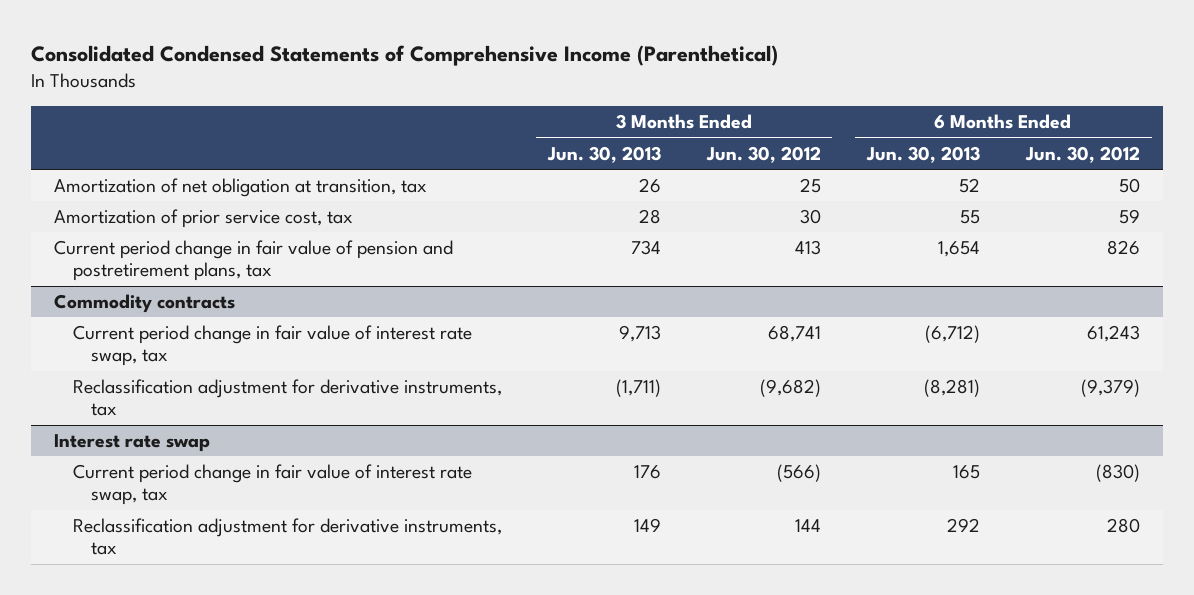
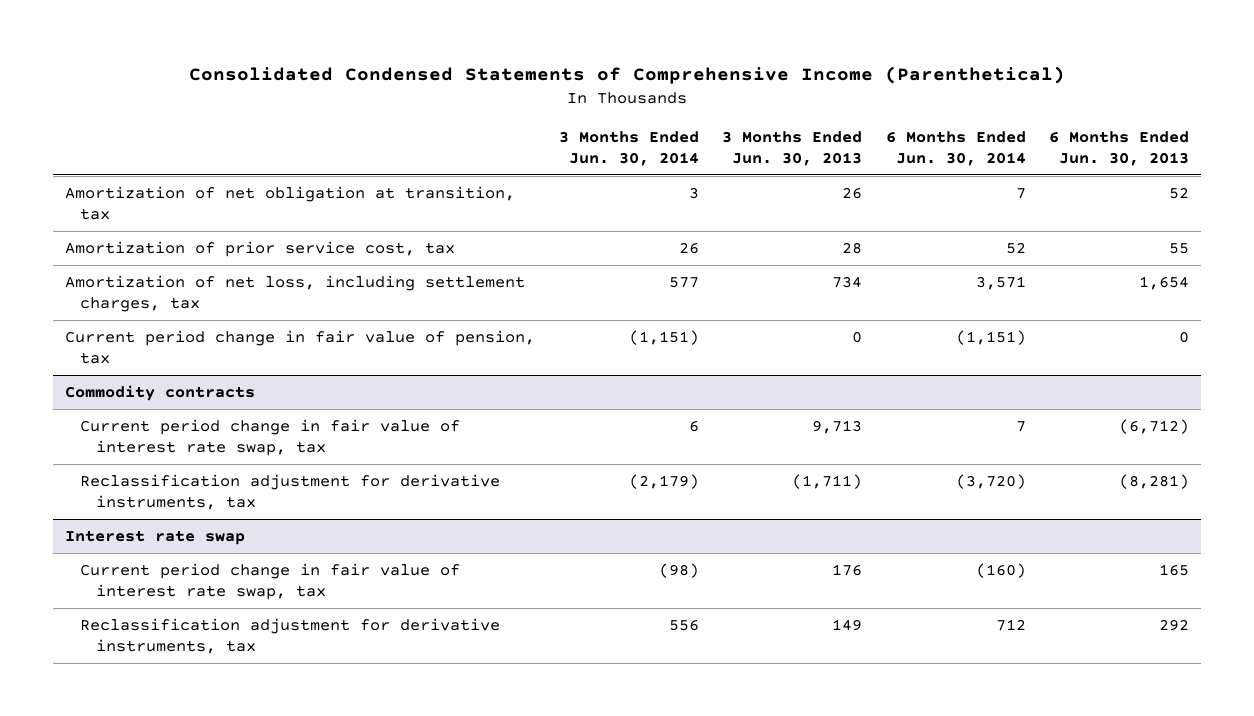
- | 3 Months Ended Jun. 30, 2013 | 3 Months Ended Jun. 30, 2012 | 6 Months Ended Jun. 30, 2013 | 6 Months Ended Jun. 30, 2012
+ | 3 Months Ended Jun. 30, 2014 | 3 Months Ended Jun. 30, 2013 | 6 Months Ended Jun. 30, 2014 | 6 Months Ended Jun. 30, 2013
- Current period change in fair value of pension and postretirement plans, tax | 734 | 413 | 1,654 | 826
+ Amortization of net loss, including settlement charges, tax | 577 | 734 | 3,571 | 1,654
+ Current period change in fair value of pension, tax | (1,151) | 0 | (1,151) | 0

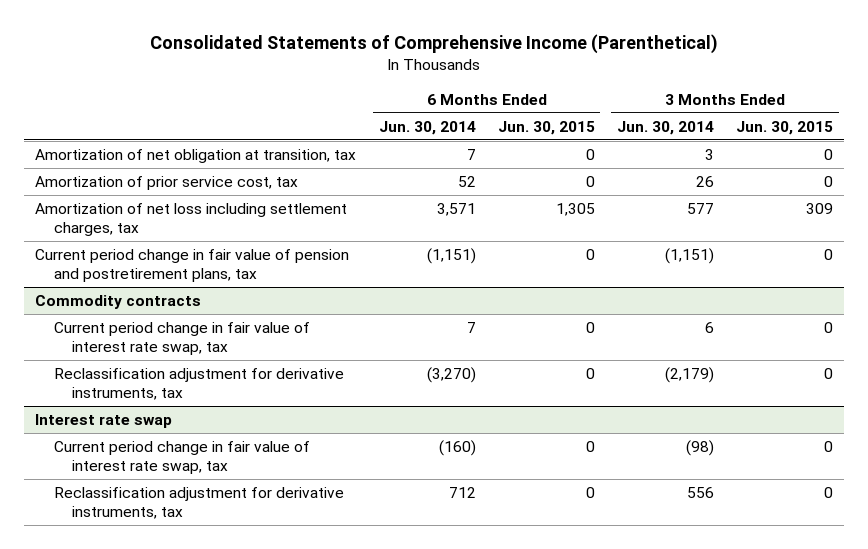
- Consolidated Condensed Statements of Comprehensive Income (Parenthetical)
+ Consolidated Statements of Comprehensive Income (Parenthetical)
- | 3 Months Ended Jun. 30, 2014 | 3 Months Ended Jun. 30, 2013 | 6 Months Ended Jun. 30, 2014 | 6 Months Ended Jun. 30, 2013
+ | 6 Months Ended Jun. 30, 2014 | 6 Months Ended Jun. 30, 2015 | 3 Months Ended Jun. 30, 2014 | 3 Months Ended Jun. 30, 2015
- Amortization of net loss, including settlement charges, tax | 577 | 734 | 3,571 | 1,654
- Current period change in fair value of pension, tax | (1,151) | 0 | (1,151) | 0
+ Amortization of net loss including settlement charges, tax | 3,571 | 1,305 | 577 | 309
+ Current period change in fair value of pension and postretirement plans, tax | (1,151) | 0 | (1,151) | 0
@ Commodity contracts
- Reclassification adjustment for derivative instruments, tax | (2,179) | (1,711) | (3,720) | (8,281)
+ Reclassification adjustment for derivative instruments, tax | (3,270) | 0 | (2,179) | 0

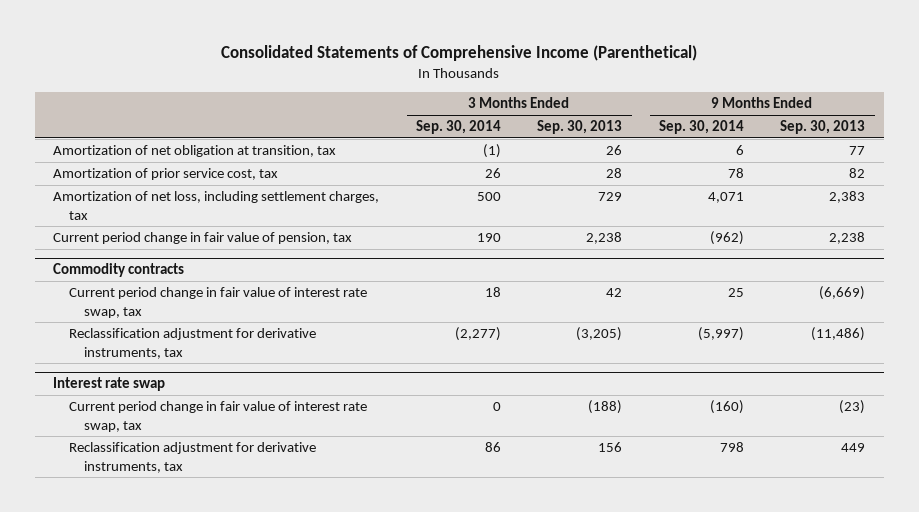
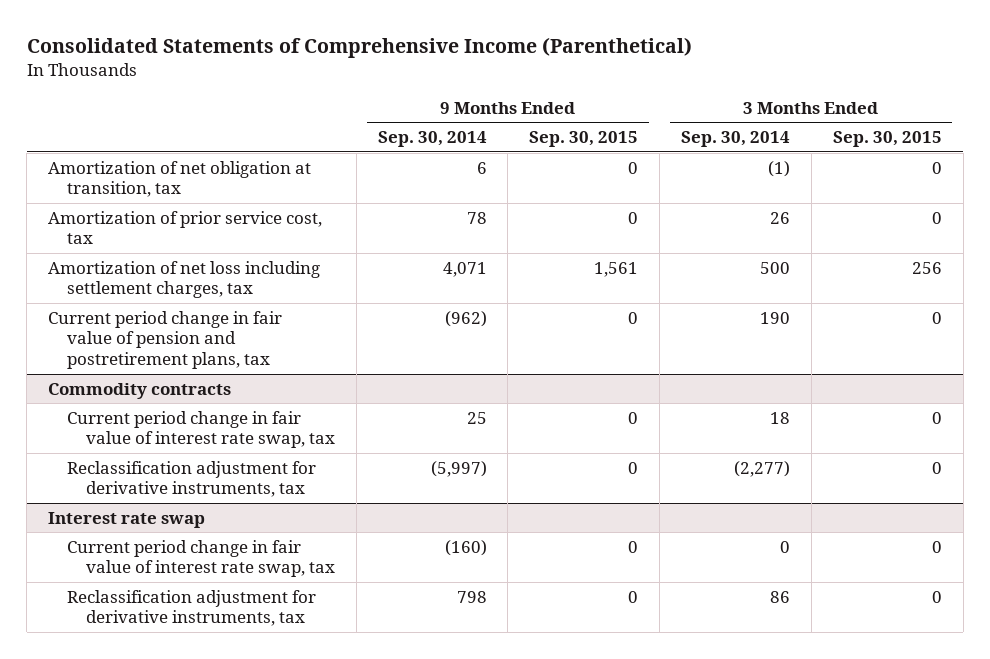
- | 3 Months Ended Sep. 30, 2014 | 3 Months Ended Sep. 30, 2013 | 9 Months Ended Sep. 30, 2014 | 9 Months Ended Sep. 30, 2013
+ | 9 Months Ended Sep. 30, 2014 | 9 Months Ended Sep. 30, 2015 | 3 Months Ended Sep. 30, 2014 | 3 Months Ended Sep. 30, 2015
- Amortization of net loss, including settlement charges, tax | 500 | 729 | 4,071 | 2,383
- Current period change in fair value of pension, tax | 190 | 2,238 | (962) | 2,238
+ Amortization of net loss including settlement charges, tax | 4,071 | 1,561 | 500 | 256
+ Current period change in fair value of pension and postretirement plans, tax | (962) | 0 | 190 | 0

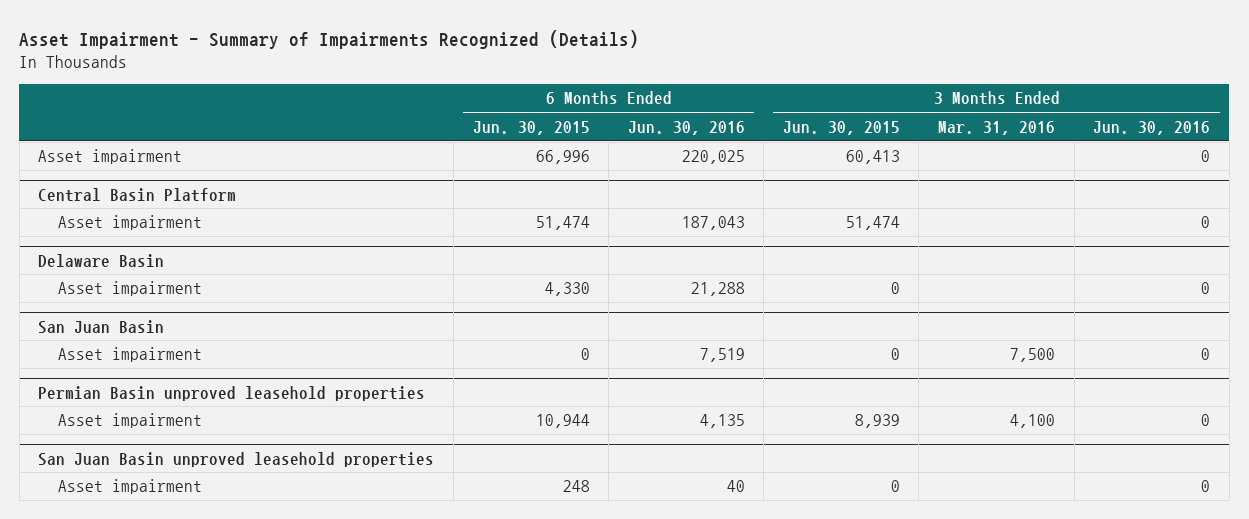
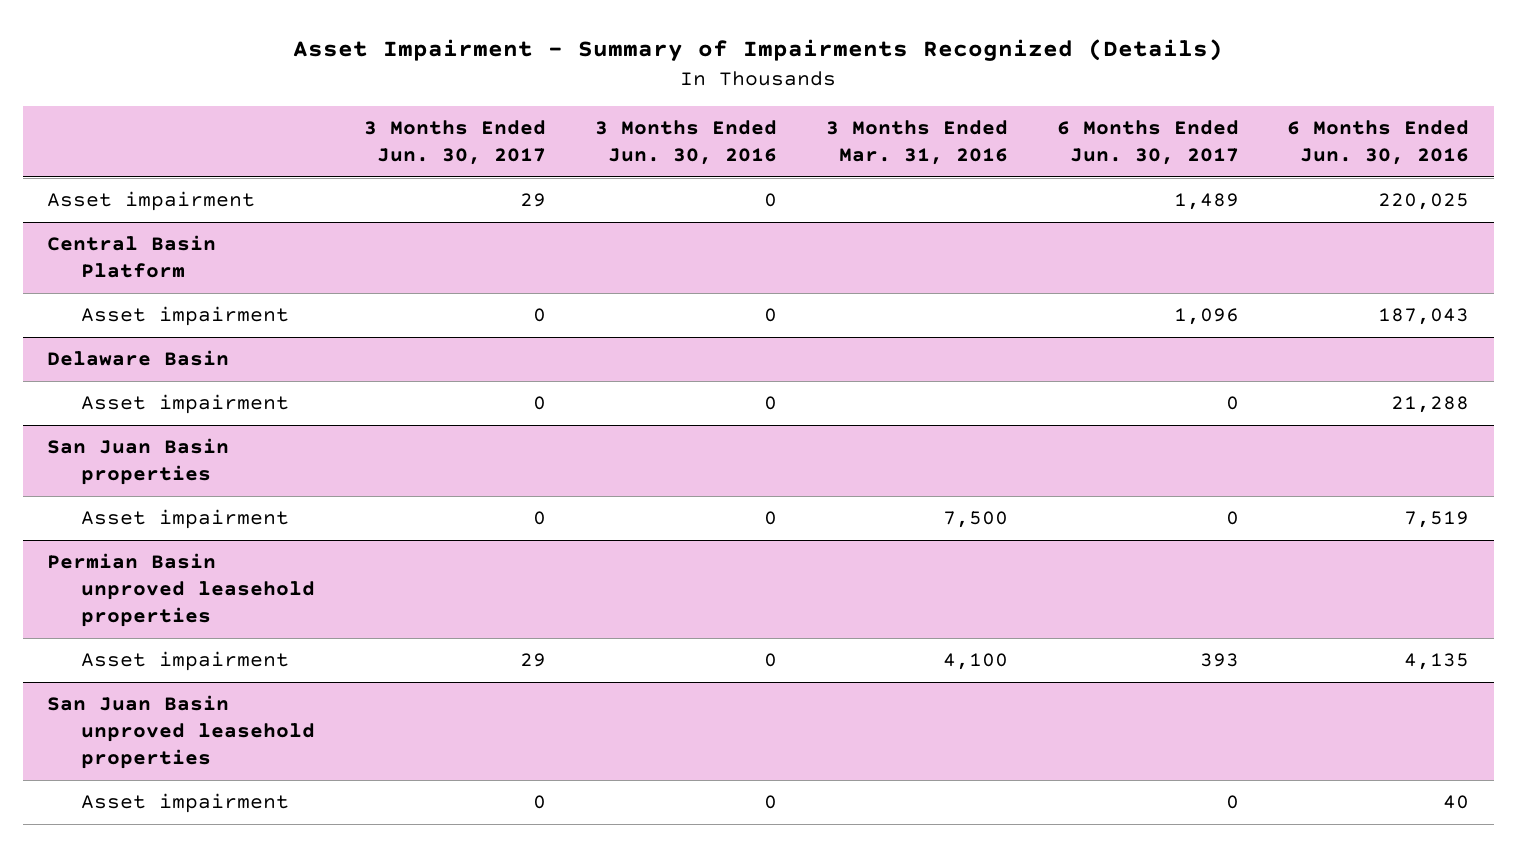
- | 6 Months Ended Jun. 30, 2015 | 6 Months Ended Jun. 30, 2016 | 3 Months Ended Jun. 30, 2015 | 3 Months Ended Mar. 31, 2016 | 3 Months Ended Jun. 30, 2016
+ | 3 Months Ended Jun. 30, 2017 | 3 Months Ended Jun. 30, 2016 | 3 Months Ended Mar. 31, 2016 | 6 Months Ended Jun. 30, 2017 | 6 Months Ended Jun. 30, 2016
- San Juan Basin
+ San Juan Basin properties

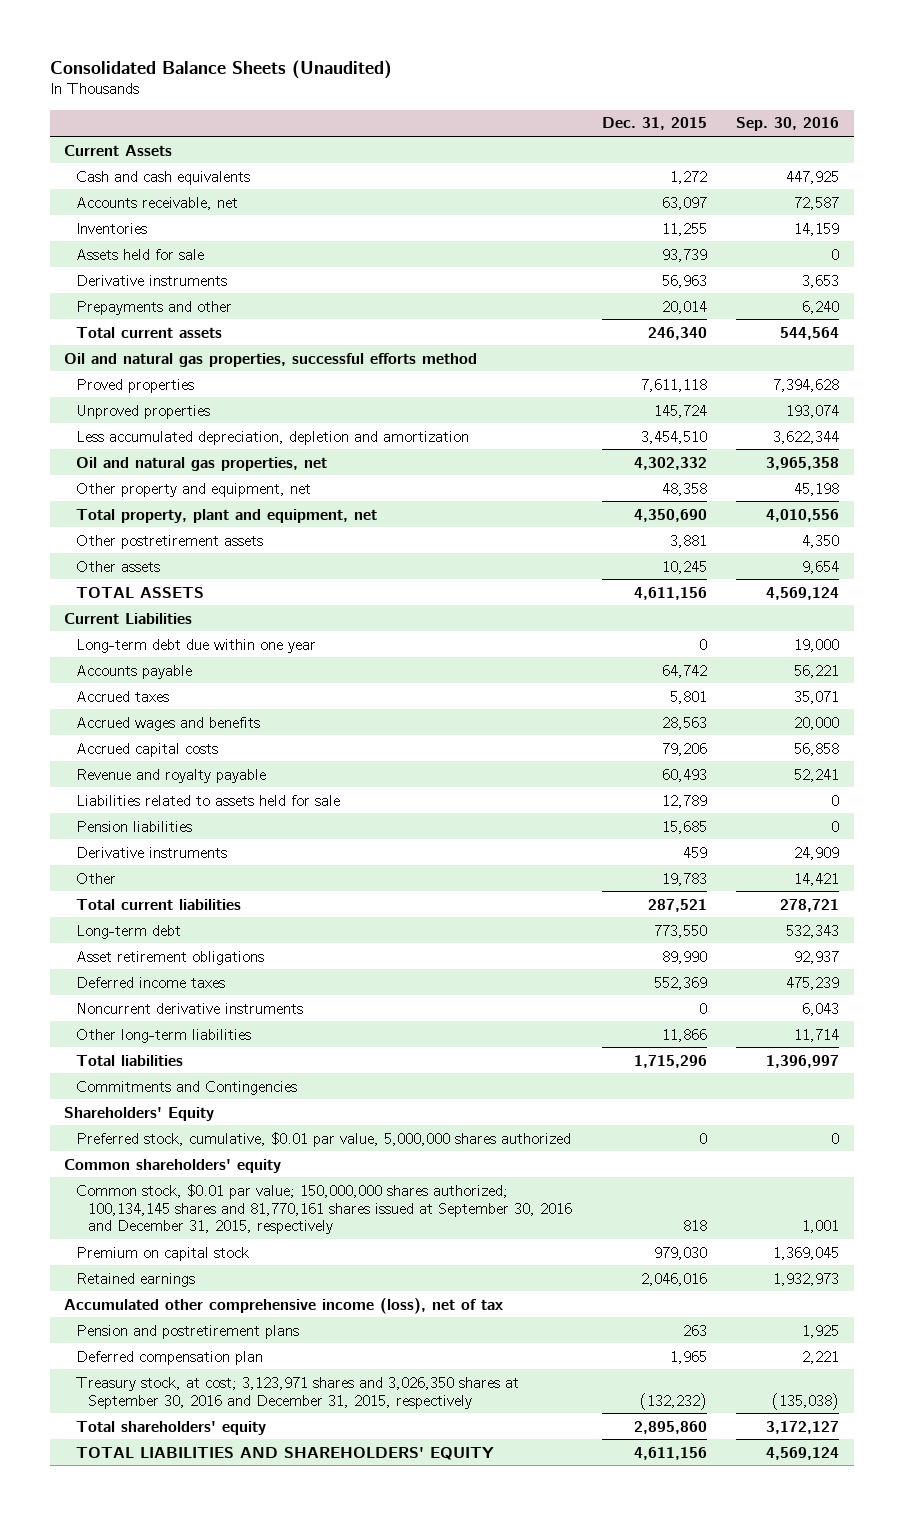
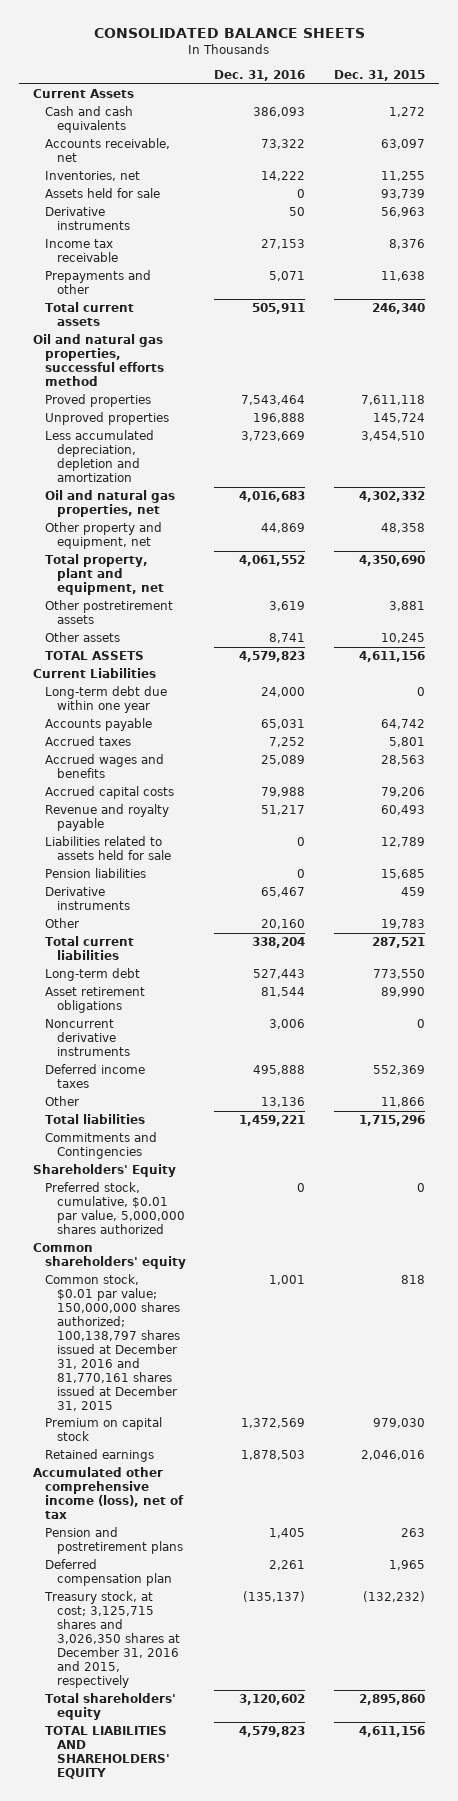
- Consolidated Balance Sheets (Unaudited)
+ CONSOLIDATED BALANCE SHEETS
- | Dec. 31, 2015 | Sep. 30, 2016
+ | Dec. 31, 2016 | Dec. 31, 2015
- Inventories | 11,255 | 14,159
+ Inventories, net | 14,222 | 11,255
- Prepayments and other | 20,014 | 6,240
+ Income tax receivable | 27,153 | 8,376
+ Prepayments and other | 5,071 | 11,638
- Other long-term liabilities | 11,866 | 11,714
moved down: Deferred income taxes | 495,888 | 552,369
+ Other | 13,136 | 11,866
- Common stock, $0.01 par value; 150,000,000 shares authorized; 100,134,145 shares and 81,770,161 shares issued at September 30, 2016 and December 31, 2015, respectively | 818 | 1,001
+ Common stock, $0.01 par value; 150,000,000 shares authorized; 100,138,797 shares issued at December 31, 2016 and 81,770,161 shares issued at December 31, 2015 | 1,001 | 818
- Treasury stock, at cost; 3,123,971 shares and 3,026,350 shares at September 30, 2016 and December 31, 2015, respectively | (132,232) | (135,038)
+ Treasury stock, at cost; 3,125,715 shares and 3,026,350 shares at December 31, 2016 and 2015, respectively | (135,137) | (132,232)

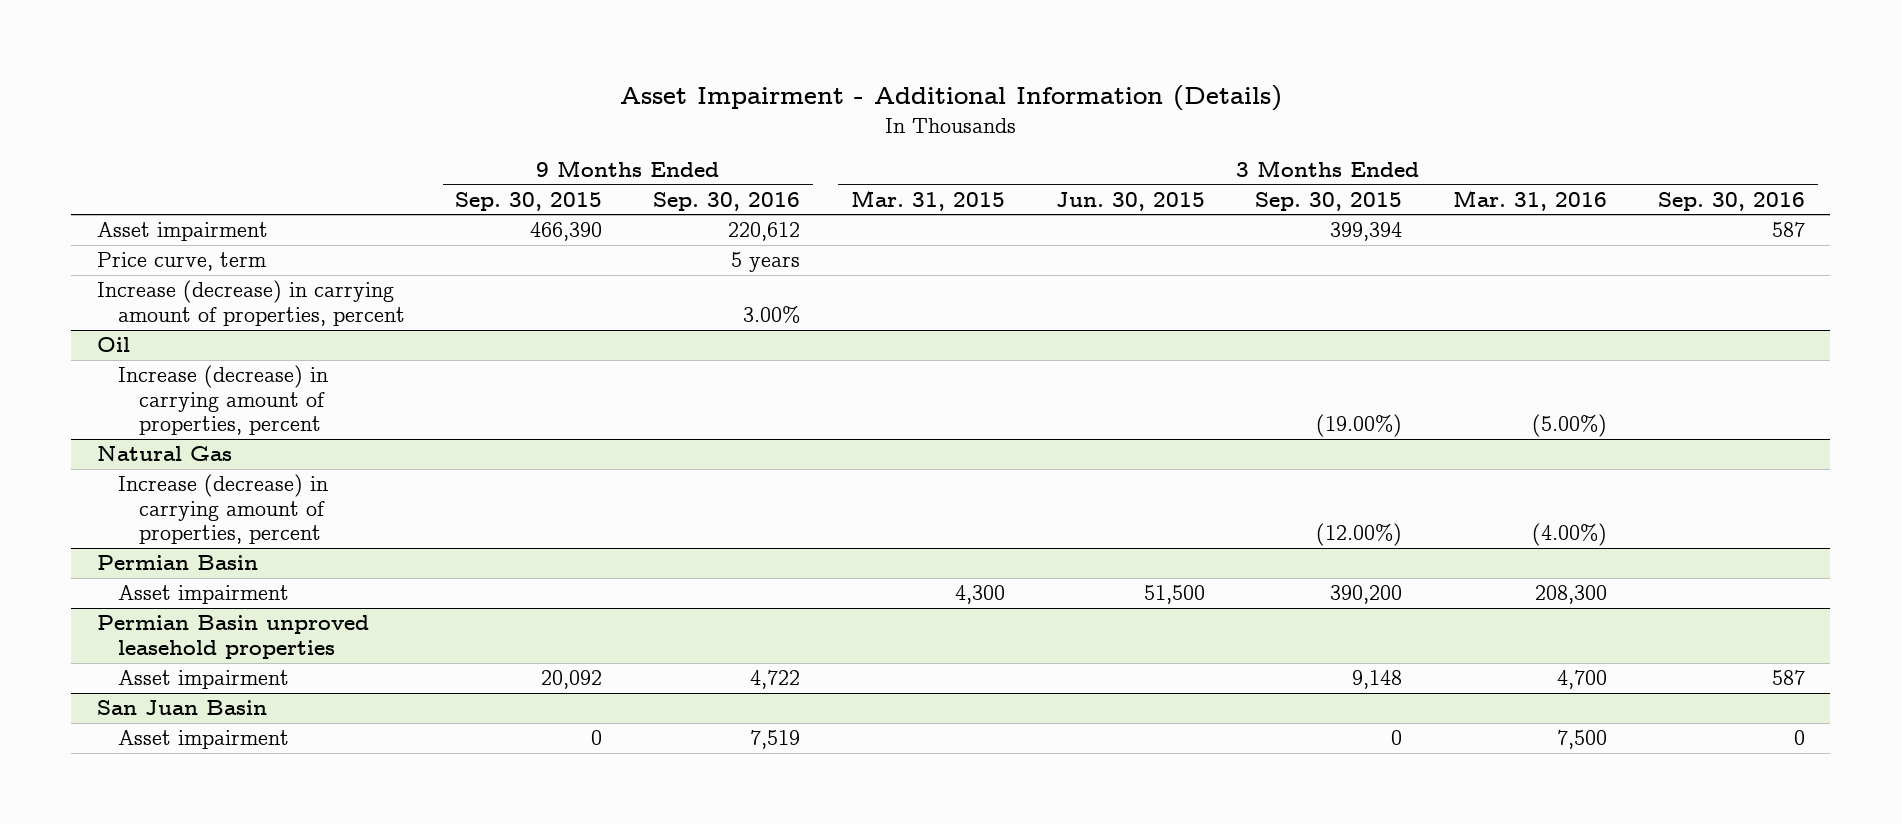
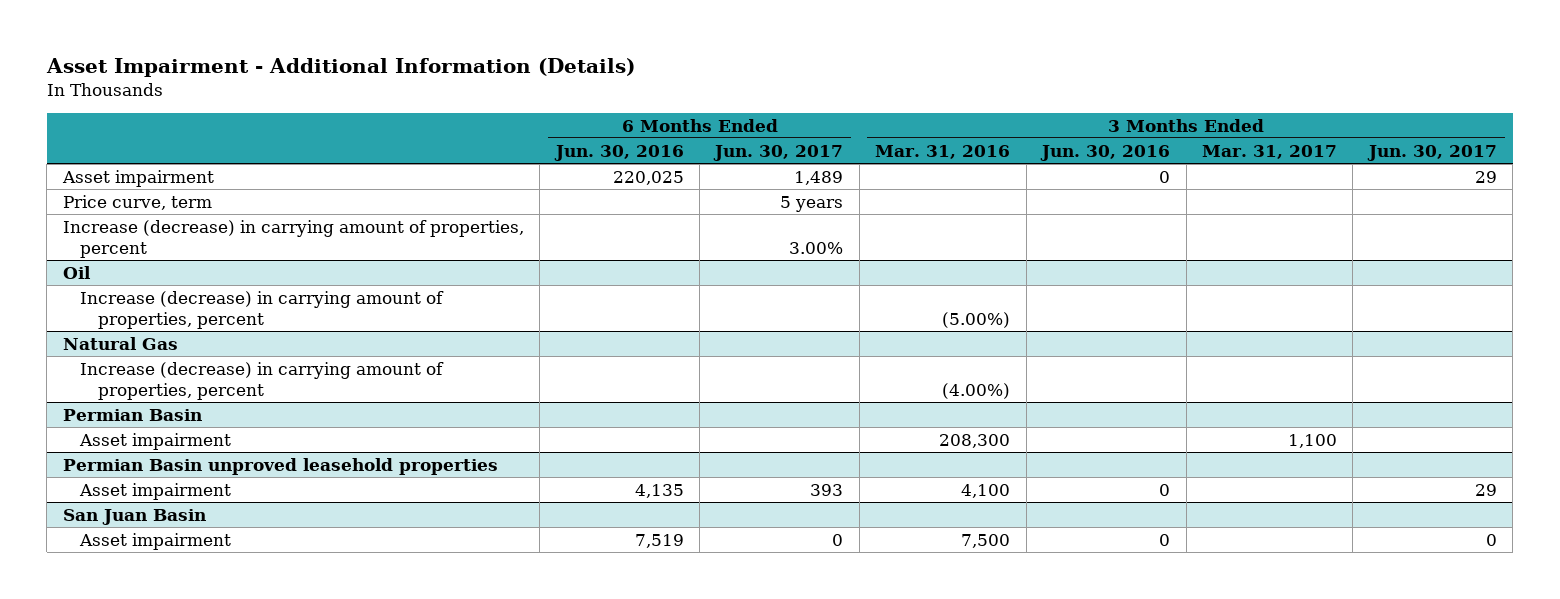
- | 9 Months Ended Sep. 30, 2015 | 9 Months Ended Sep. 30, 2016 | 3 Months Ended Mar. 31, 2015 | 3 Months Ended Jun. 30, 2015 | 3 Months Ended Sep. 30, 2015 | 3 Months Ended Mar. 31, 2016 | 3 Months Ended Sep. 30, 2016
+ | 6 Months Ended Jun. 30, 2016 | 6 Months Ended Jun. 30, 2017 | 3 Months Ended Mar. 31, 2016 | 3 Months Ended Jun. 30, 2016 | 3 Months Ended Mar. 31, 2017 | 3 Months Ended Jun. 30, 2017
@ Permian Basin unproved leasehold properties
- Asset impairment | 20,092 | 4,722 | | | 9,148 | 4,700 | 587
+ Asset impairment | 4,135 | 393 | 4,100 | 0 | | 29

